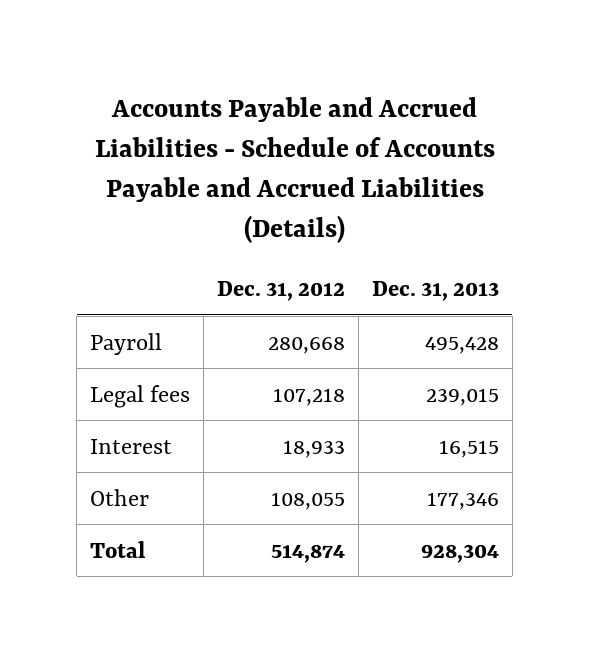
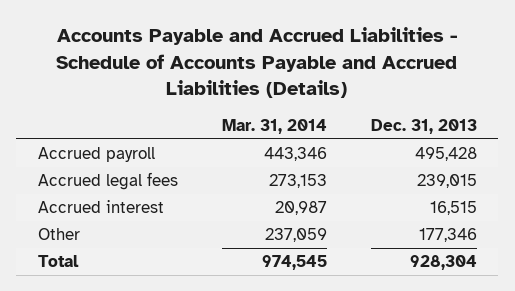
- | Dec. 31, 2012 | Dec. 31, 2013
+ | Mar. 31, 2014 | Dec. 31, 2013
- Payroll | 280,668 | 495,428
- Legal fees | 107,218 | 239,015
- Interest | 18,933 | 16,515
+ Accrued payroll | 443,346 | 495,428
+ Accrued legal fees | 273,153 | 239,015
+ Accrued interest | 20,987 | 16,515

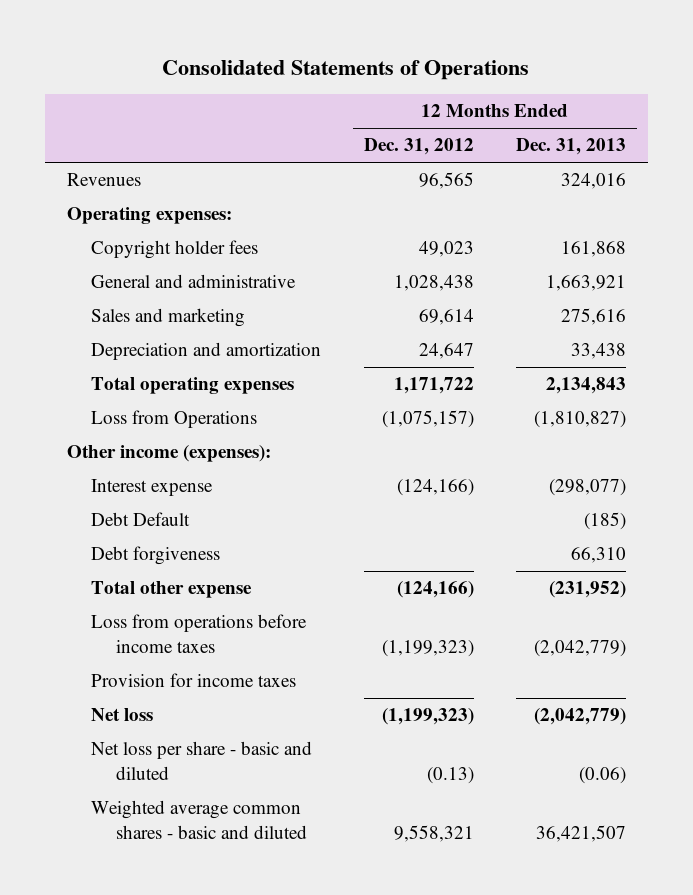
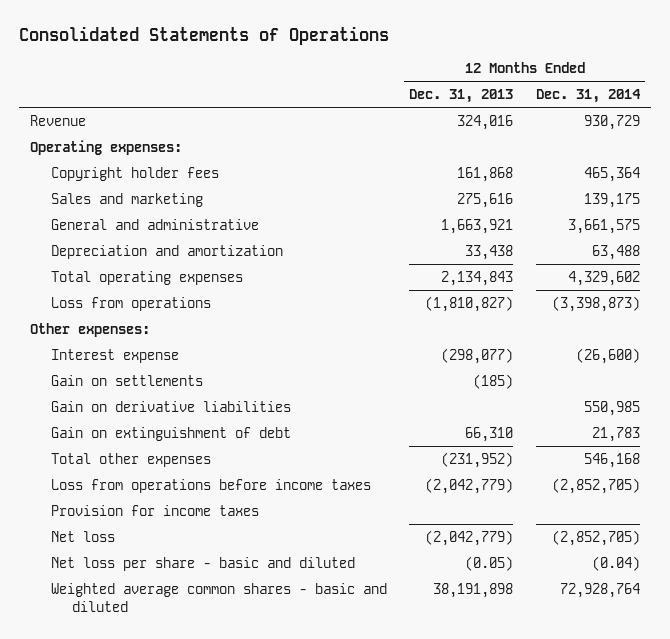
- | 12 Months Ended Dec. 31, 2012 | 12 Months Ended Dec. 31, 2013
+ | 12 Months Ended Dec. 31, 2013 | 12 Months Ended Dec. 31, 2014
- Revenues | 96,565 | 324,016
+ Revenue | 324,016 | 930,729
moved down: General and administrative | 1,663,921 | 3,661,575
- Loss from Operations | (1,075,157) | (1,810,827)
- Other income (expenses):
+ Loss from operations | (1,810,827) | (3,398,873)
+ Other expenses:
- Debt Default | | (185)
- Debt forgiveness | | 66,310
- Total other expense | (124,166) | (231,952)
+ Gain on settlements | (185) |
+ Gain on derivative liabilities | | 550,985
+ Gain on extinguishment of debt | 66,310 | 21,783
+ Total other expenses | (231,952) | 546,168
- Net loss per share - basic and diluted | (0.13) | (0.06)
- Weighted average common shares - basic and diluted | 9,558,321 | 36,421,507
+ Net loss per share - basic and diluted | (0.05) | (0.04)
+ Weighted average common shares - basic and diluted | 38,191,898 | 72,928,764

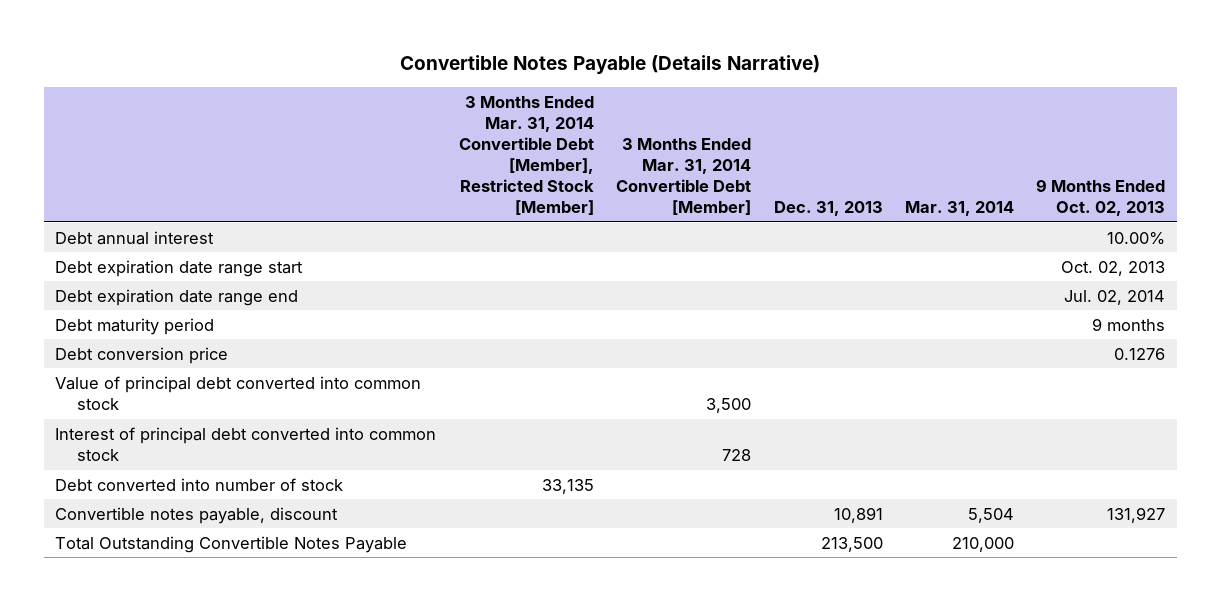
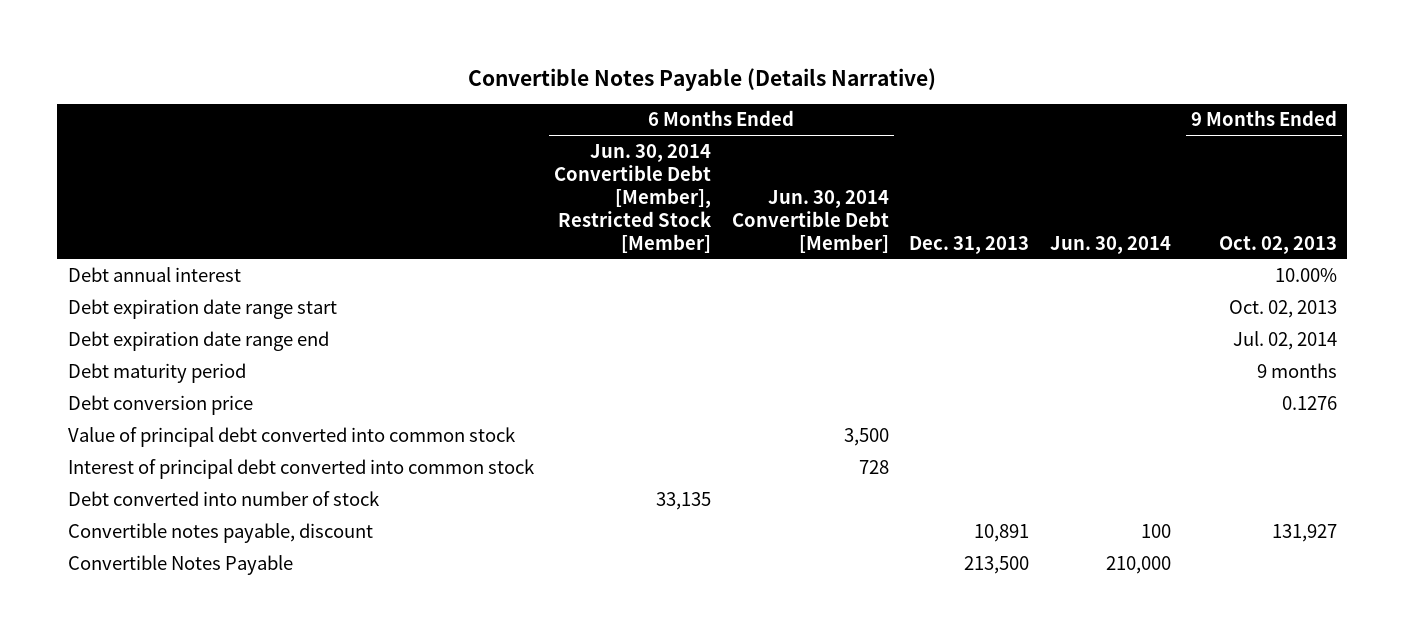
- | 3 Months Ended Mar. 31, 2014 Convertible Debt [Member], Restricted Stock [Member] | 3 Months Ended Mar. 31, 2014 Convertible Debt [Member] | Dec. 31, 2013 | Mar. 31, 2014 | 9 Months Ended Oct. 02, 2013
+ | 6 Months Ended Jun. 30, 2014 Convertible Debt [Member], Restricted Stock [Member] | 6 Months Ended Jun. 30, 2014 Convertible Debt [Member] | Dec. 31, 2013 | Jun. 30, 2014 | 9 Months Ended Oct. 02, 2013
- Total Outstanding Convertible Notes Payable | | | 213,500 | 210,000 |
+ Convertible Notes Payable | | | 213,500 | 210,000 |

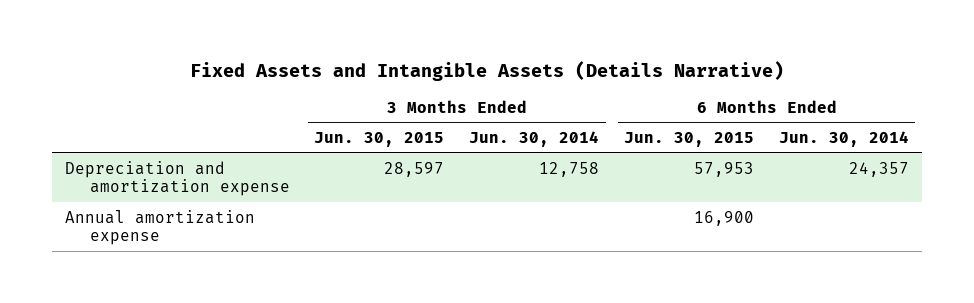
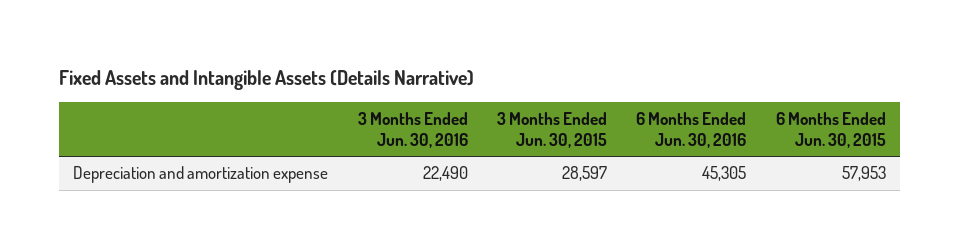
- | 3 Months Ended Jun. 30, 2015 | 3 Months Ended Jun. 30, 2014 | 6 Months Ended Jun. 30, 2015 | 6 Months Ended Jun. 30, 2014
+ | 3 Months Ended Jun. 30, 2016 | 3 Months Ended Jun. 30, 2015 | 6 Months Ended Jun. 30, 2016 | 6 Months Ended Jun. 30, 2015
- Annual amortization expense | | | 16,900 |

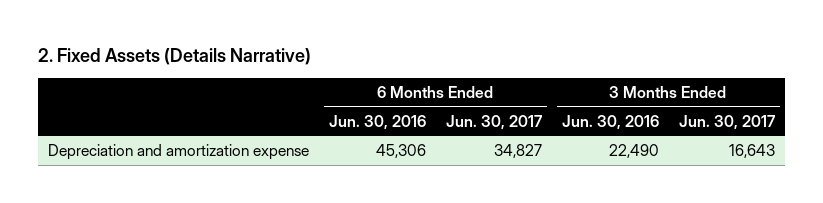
- Fixed Assets and Intangible Assets (Details Narrative)
+ 2. Fixed Assets (Details Narrative)
- | 3 Months Ended Jun. 30, 2016 | 3 Months Ended Jun. 30, 2015 | 6 Months Ended Jun. 30, 2016 | 6 Months Ended Jun. 30, 2015
+ | 6 Months Ended Jun. 30, 2016 | 6 Months Ended Jun. 30, 2017 | 3 Months Ended Jun. 30, 2016 | 3 Months Ended Jun. 30, 2017
- Depreciation and amortization expense | 22,490 | 28,597 | 45,305 | 57,953
+ Depreciation and amortization expense | 45,306 | 34,827 | 22,490 | 16,643

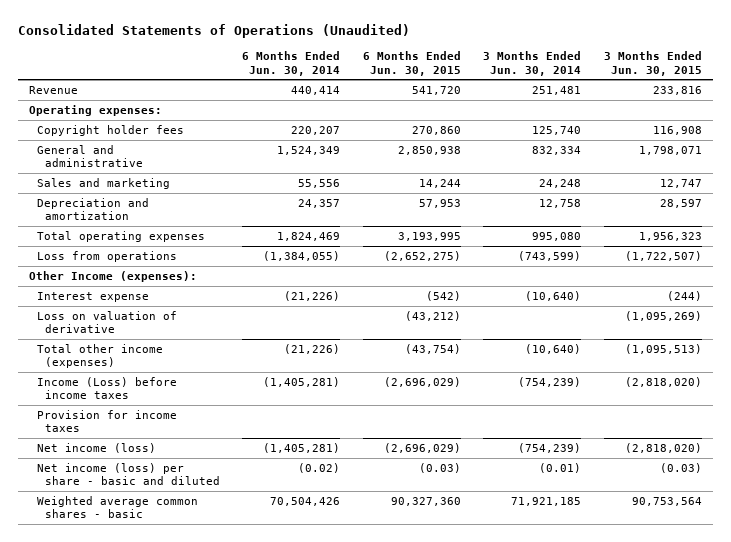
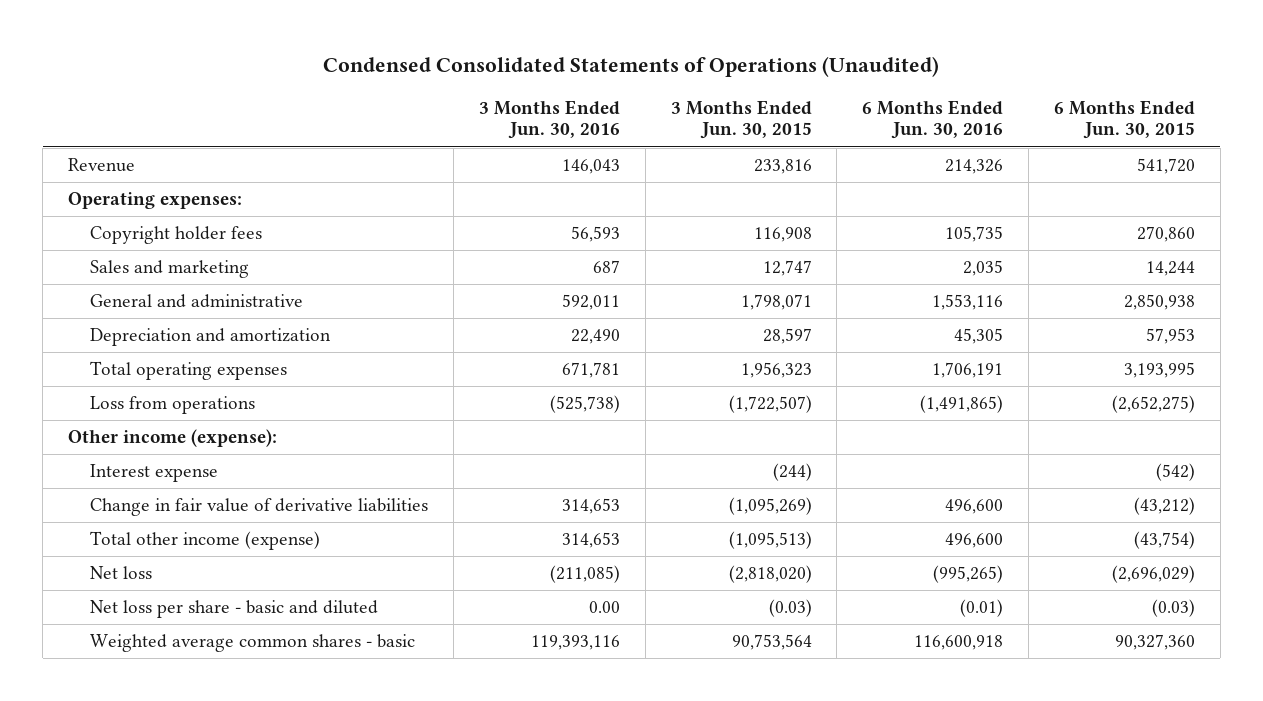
- Consolidated Statements of Operations (Unaudited)
+ Condensed Consolidated Statements of Operations (Unaudited)
- | 6 Months Ended Jun. 30, 2014 | 6 Months Ended Jun. 30, 2015 | 3 Months Ended Jun. 30, 2014 | 3 Months Ended Jun. 30, 2015
+ | 3 Months Ended Jun. 30, 2016 | 3 Months Ended Jun. 30, 2015 | 6 Months Ended Jun. 30, 2016 | 6 Months Ended Jun. 30, 2015
moved down: General and administrative | 592,011 | 1,798,071 | 1,553,116 | 2,850,938
- Other Income (expenses):
+ Other income (expense):
- Loss on valuation of derivative | | (43,212) | | (1,095,269)
- Total other income (expenses) | (21,226) | (43,754) | (10,640) | (1,095,513)
- Income (Loss) before income taxes | (1,405,281) | (2,696,029) | (754,239) | (2,818,020)
- Provision for income taxes
- Net income (loss) | (1,405,281) | (2,696,029) | (754,239) | (2,818,020)
- Net income (loss) per share - basic and diluted | (0.02) | (0.03) | (0.01) | (0.03)
+ Change in fair value of derivative liabilities | 314,653 | (1,095,269) | 496,600 | (43,212)
+ Total other income (expense) | 314,653 | (1,095,513) | 496,600 | (43,754)
+ Net loss | (211,085) | (2,818,020) | (995,265) | (2,696,029)
+ Net loss per share - basic and diluted | 0.00 | (0.03) | (0.01) | (0.03)

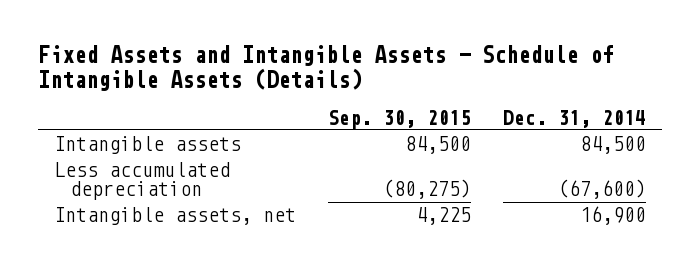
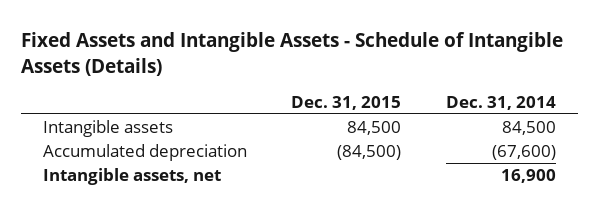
- | Sep. 30, 2015 | Dec. 31, 2014
+ | Dec. 31, 2015 | Dec. 31, 2014
- Less accumulated depreciation | (80,275) | (67,600)
+ Accumulated depreciation | (84,500) | (67,600)

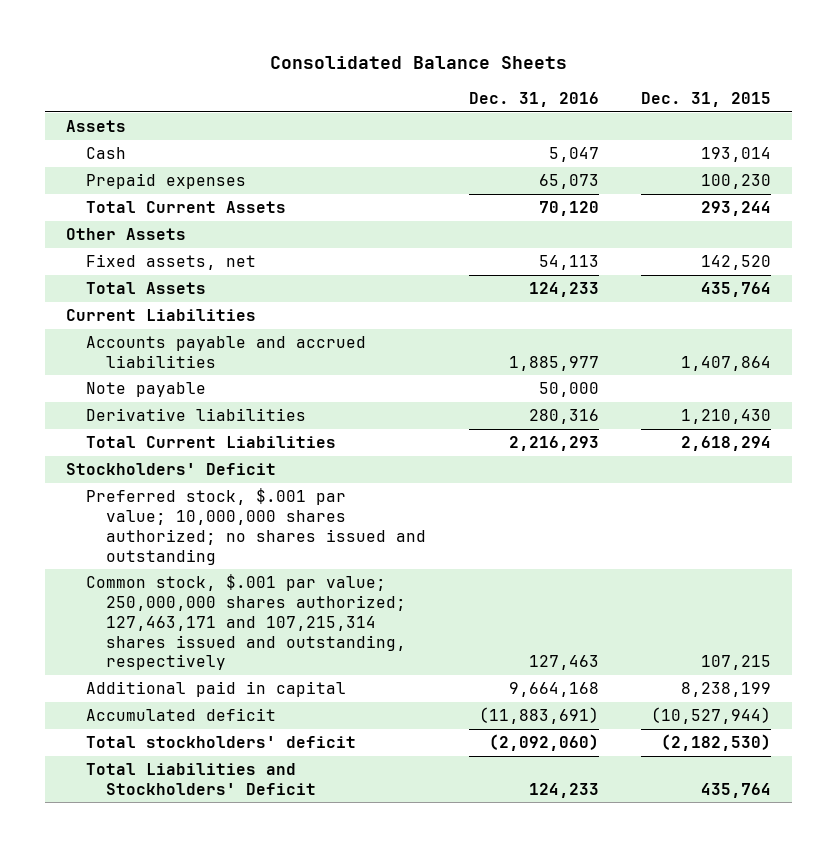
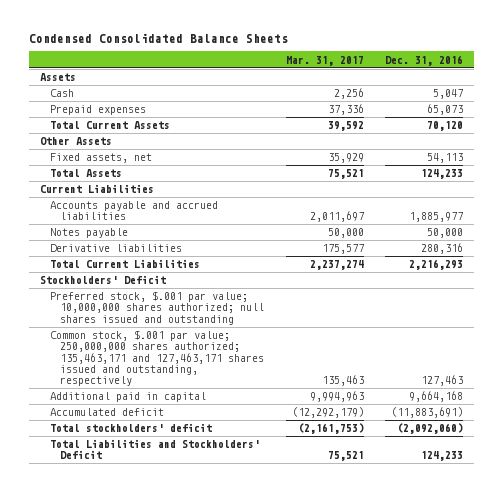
- Consolidated Balance Sheets
+ Condensed Consolidated Balance Sheets
- | Dec. 31, 2016 | Dec. 31, 2015
+ | Mar. 31, 2017 | Dec. 31, 2016
- Note payable | 50,000 |
+ Notes payable | 50,000 | 50,000
- Preferred stock, $.001 par value; 10,000,000 shares authorized; no shares issued and outstanding
- Common stock, $.001 par value; 250,000,000 shares authorized; 127,463,171 and 107,215,314 shares issued and outstanding, respectively | 127,463 | 107,215
+ Preferred stock, $.001 par value; 10,000,000 shares authorized; null shares issued and outstanding
+ Common stock, $.001 par value; 250,000,000 shares authorized; 135,463,171 and 127,463,171 shares issued and outstanding, respectively | 135,463 | 127,463

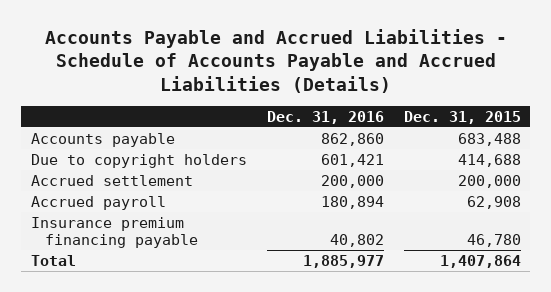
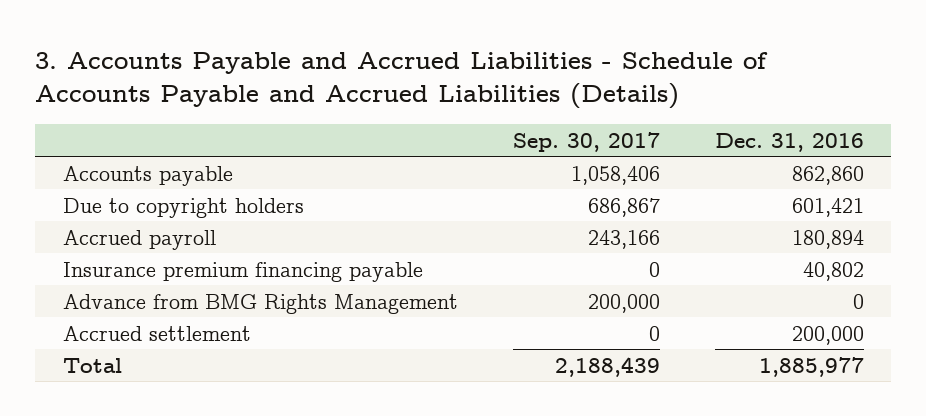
- Accounts Payable and Accrued Liabilities - Schedule of Accounts Payable and Accrued Liabilities (Details)
+ 3. Accounts Payable and Accrued Liabilities - Schedule of Accounts Payable and Accrued Liabilities (Details)
- | Dec. 31, 2016 | Dec. 31, 2015
+ | Sep. 30, 2017 | Dec. 31, 2016
+ Advance from BMG Rights Management | 200,000 | 0
moved down: Accrued settlement | 0 | 200,000

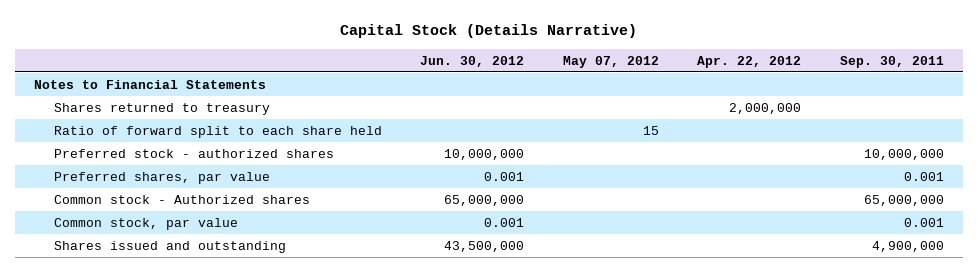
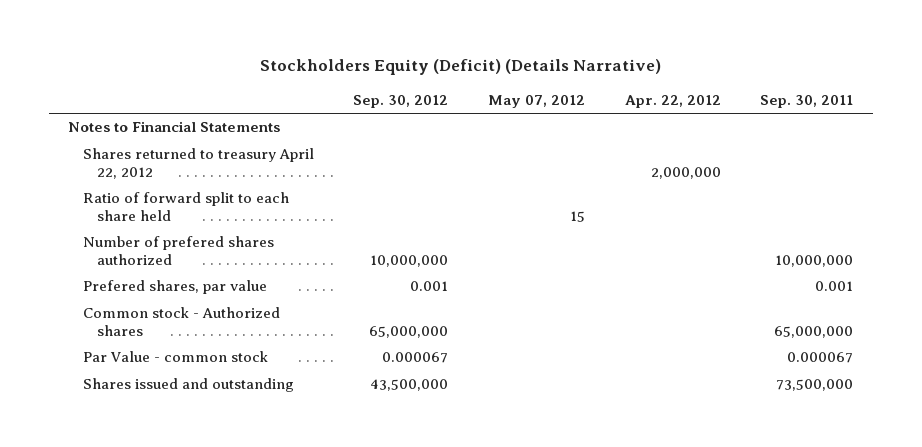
- Capital Stock (Details Narrative)
+ Stockholders Equity (Deficit) (Details Narrative)
- | Jun. 30, 2012 | May 07, 2012 | Apr. 22, 2012 | Sep. 30, 2011
+ | Sep. 30, 2012 | May 07, 2012 | Apr. 22, 2012 | Sep. 30, 2011
- Shares returned to treasury | | | 2,000,000 |
+ Shares returned to treasury April 22, 2012 | | | 2,000,000 |
- Preferred stock - authorized shares | 10,000,000 | | | 10,000,000
- Preferred shares, par value | 0.001 | | | 0.001
+ Number of prefered shares authorized | 10,000,000 | | | 10,000,000
+ Prefered shares, par value | 0.001 | | | 0.001
- Common stock, par value | 0.001 | | | 0.001
- Shares issued and outstanding | 43,500,000 | | | 4,900,000
+ Par Value - common stock | 0.000067 | | | 0.000067
+ Shares issued and outstanding | 43,500,000 | | | 73,500,000

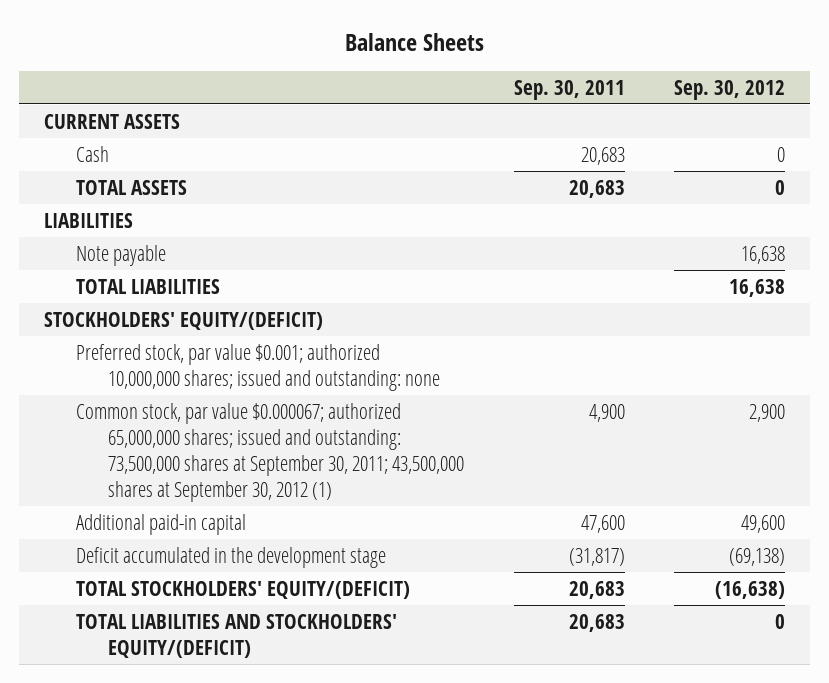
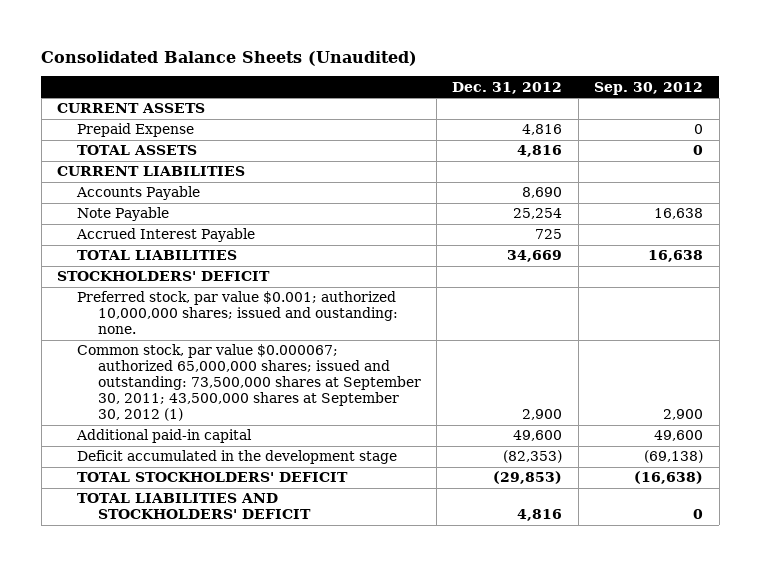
- Balance Sheets
+ Consolidated Balance Sheets (Unaudited)
- | Sep. 30, 2011 | Sep. 30, 2012
+ | Dec. 31, 2012 | Sep. 30, 2012
- Cash | 20,683 | 0
+ Prepaid Expense | 4,816 | 0
- LIABILITIES
- Note payable | | 16,638
+ CURRENT LIABILITIES
+ Accounts Payable | 8,690 |
+ Note Payable | 25,254 | 16,638
+ Accrued Interest Payable | 725 |
- STOCKHOLDERS' EQUITY/(DEFICIT)
- Preferred stock, par value $0.001; authorized 10,000,000 shares; issued and outstanding: none
+ STOCKHOLDERS' DEFICIT
+ Preferred stock, par value $0.001; authorized 10,000,000 shares; issued and oustanding: none.
- TOTAL STOCKHOLDERS' EQUITY/(DEFICIT) | 20,683 | (16,638)
- TOTAL LIABILITIES AND STOCKHOLDERS' EQUITY/(DEFICIT) | 20,683 | 0
+ TOTAL STOCKHOLDERS' DEFICIT | (29,853) | (16,638)
+ TOTAL LIABILITIES AND STOCKHOLDERS' DEFICIT | 4,816 | 0

